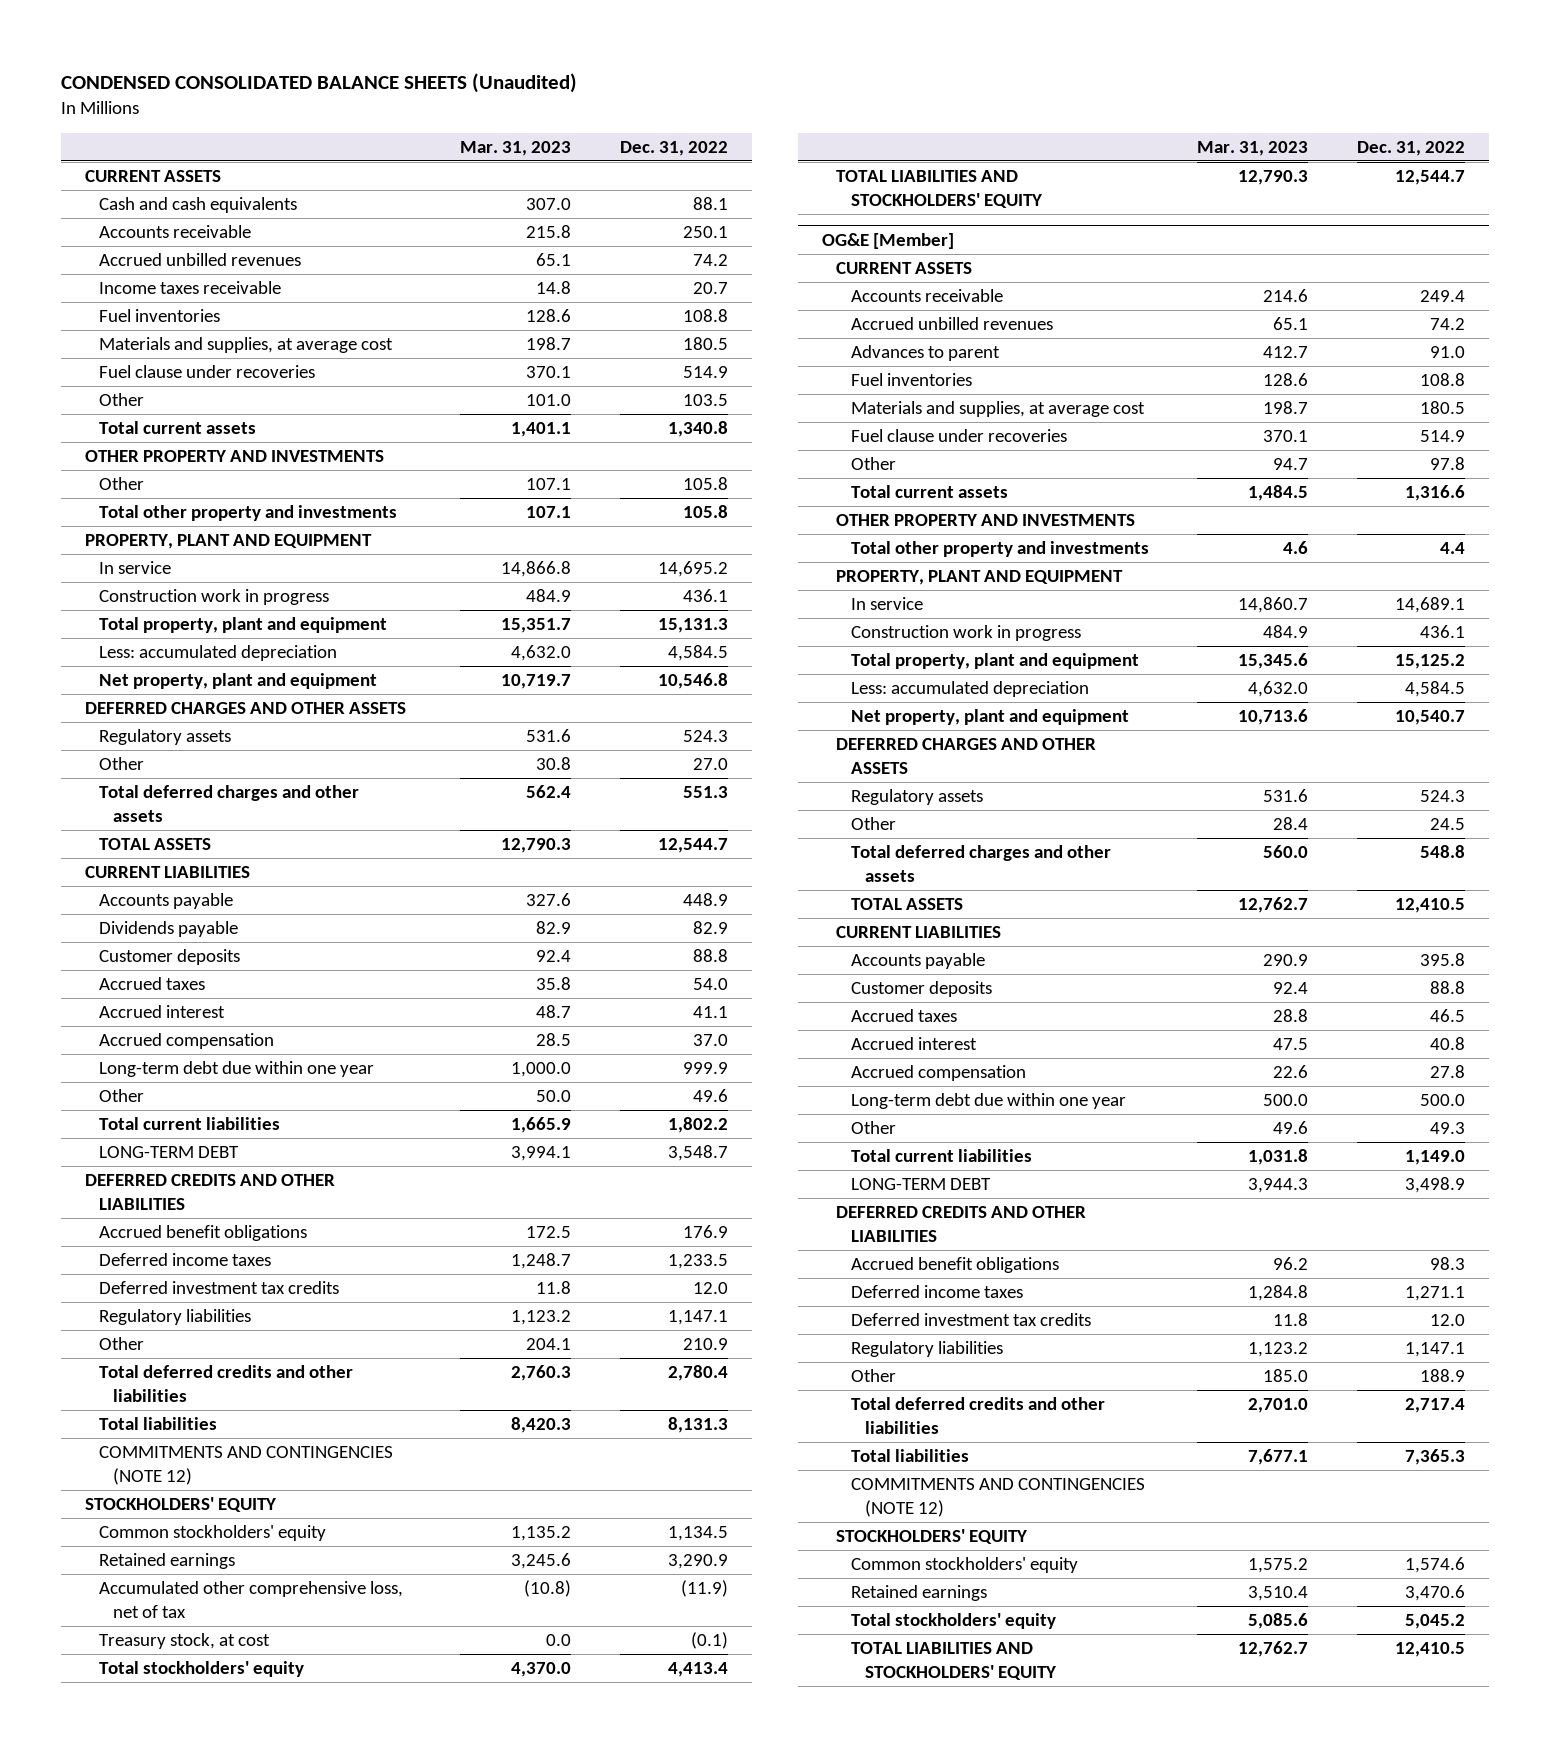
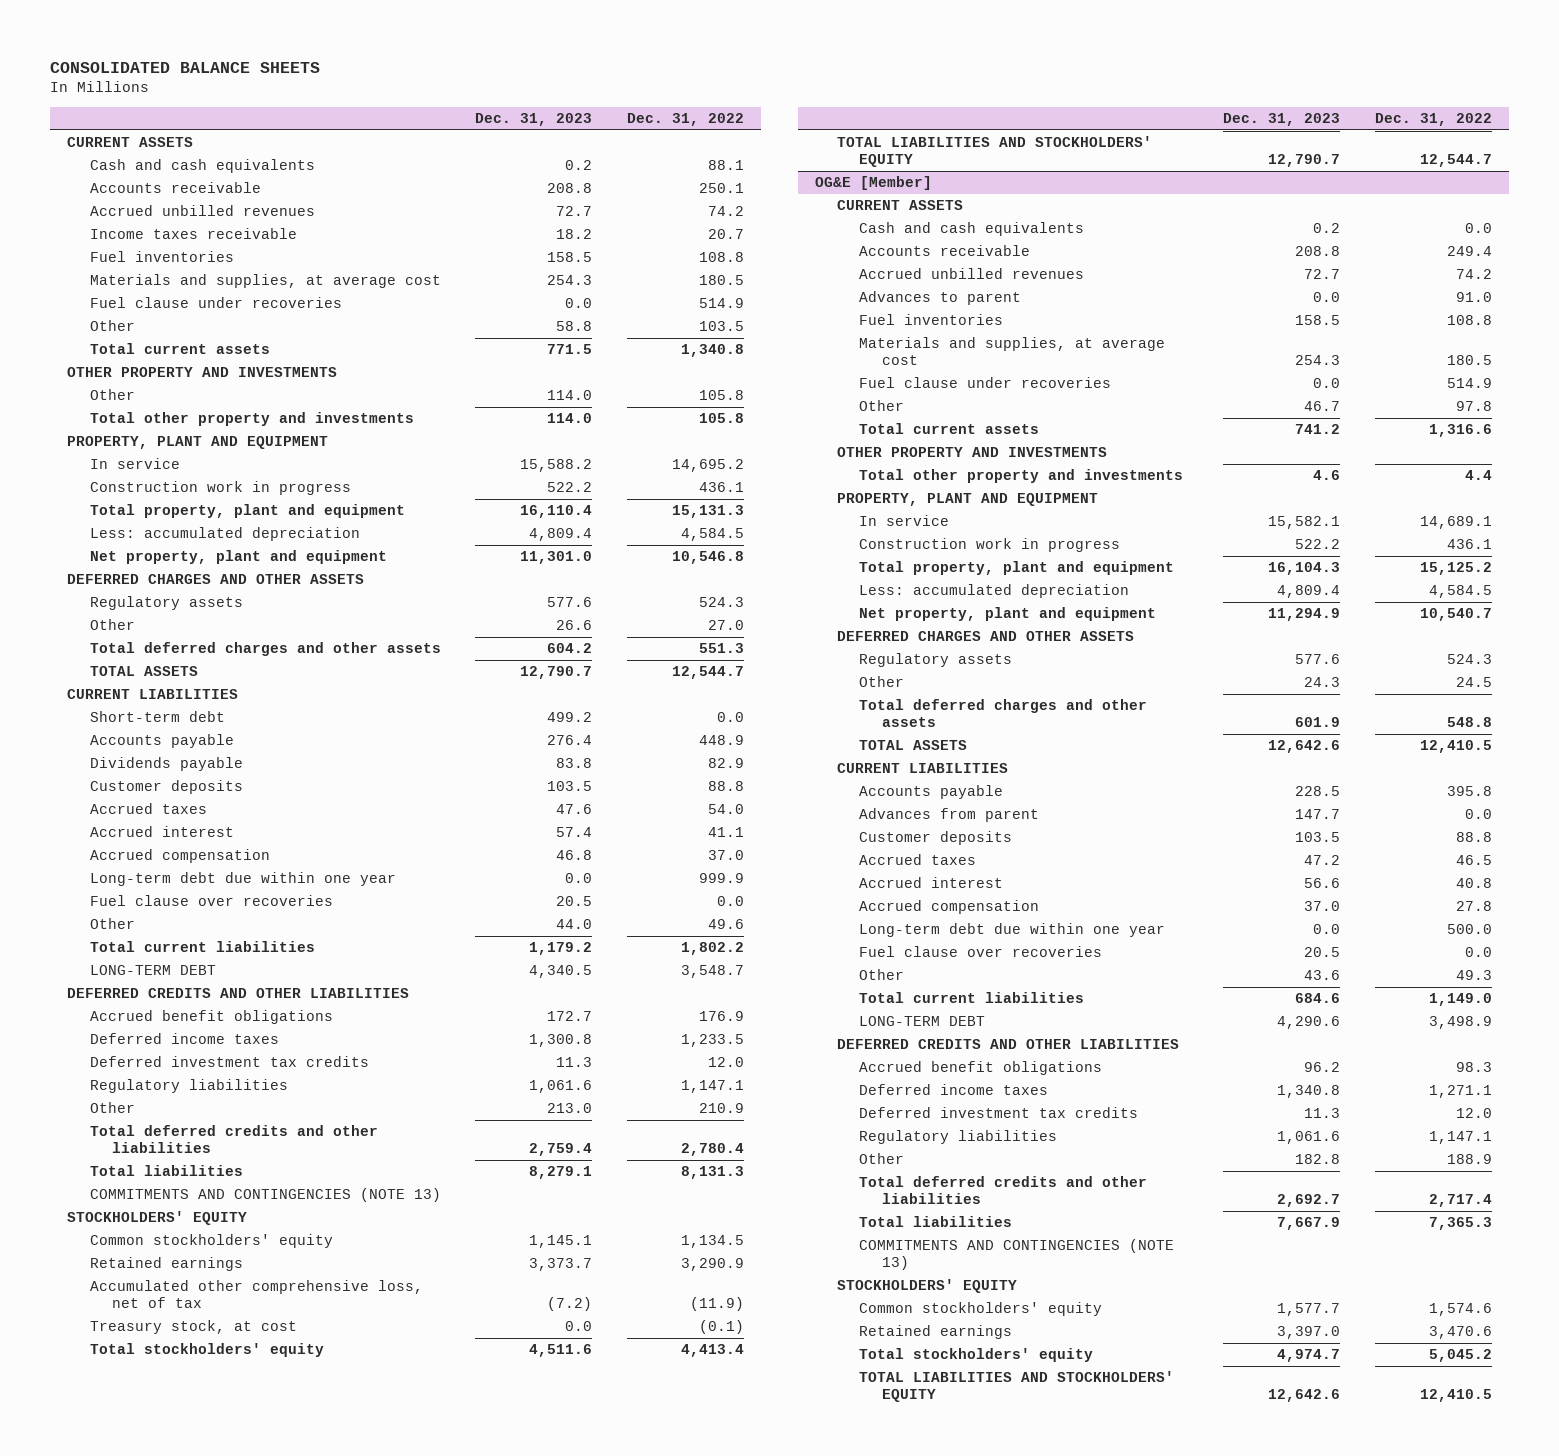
- CONDENSED CONSOLIDATED BALANCE SHEETS (Unaudited)
+ CONSOLIDATED BALANCE SHEETS
- | Mar. 31, 2023 | Dec. 31, 2022
+ | Dec. 31, 2023 | Dec. 31, 2022
+ Short-term debt | 499.2 | 0.0
+ Fuel clause over recoveries | 20.5 | 0.0
- COMMITMENTS AND CONTINGENCIES (NOTE 12)
+ COMMITMENTS AND CONTINGENCIES (NOTE 13)
@ OG&E [Member]
+ Cash and cash equivalents | 0.2 | 0.0
+ Advances from parent | 147.7 | 0.0
+ Fuel clause over recoveries | 20.5 | 0.0
- COMMITMENTS AND CONTINGENCIES (NOTE 12)
+ COMMITMENTS AND CONTINGENCIES (NOTE 13)

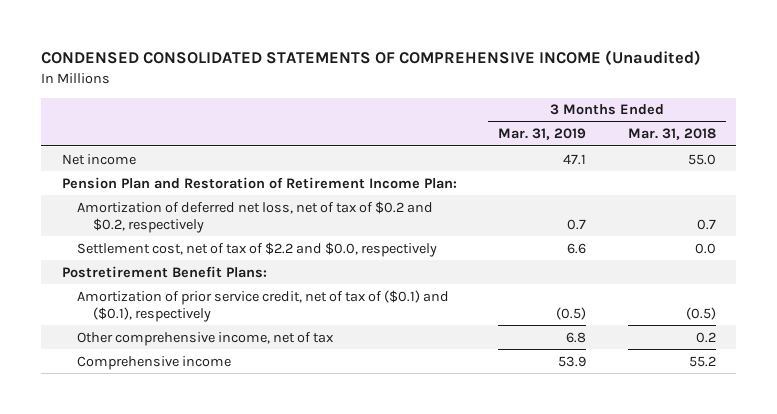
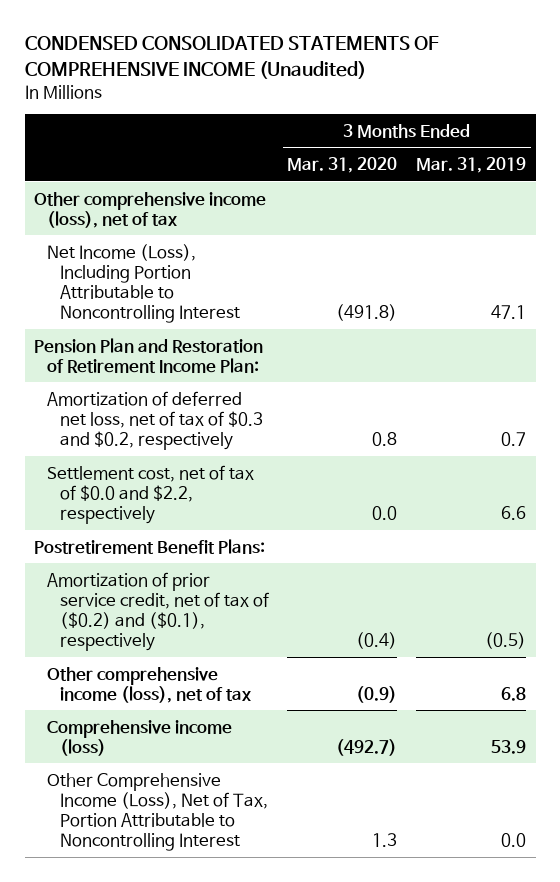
- | 3 Months Ended Mar. 31, 2019 | 3 Months Ended Mar. 31, 2018
+ | 3 Months Ended Mar. 31, 2020 | 3 Months Ended Mar. 31, 2019
- Net income | 47.1 | 55.0
+ Other comprehensive income (loss), net of tax
+ Net Income (Loss), Including Portion Attributable to Noncontrolling Interest | (491.8) | 47.1
- Amortization of deferred net loss, net of tax of $0.2 and $0.2, respectively | 0.7 | 0.7
- Settlement cost, net of tax of $2.2 and $0.0, respectively | 6.6 | 0.0
+ Amortization of deferred net loss, net of tax of $0.3 and $0.2, respectively | 0.8 | 0.7
+ Settlement cost, net of tax of $0.0 and $2.2, respectively | 0.0 | 6.6
- Amortization of prior service credit, net of tax of ($0.1) and ($0.1), respectively | (0.5) | (0.5)
- Other comprehensive income, net of tax | 6.8 | 0.2
- Comprehensive income | 53.9 | 55.2
+ Amortization of prior service credit, net of tax of ($0.2) and ($0.1), respectively | (0.4) | (0.5)
+ Other comprehensive income (loss), net of tax | (0.9) | 6.8
+ Comprehensive income (loss) | (492.7) | 53.9
+ Other Comprehensive Income (Loss), Net of Tax, Portion Attributable to Noncontrolling Interest | 1.3 | 0.0

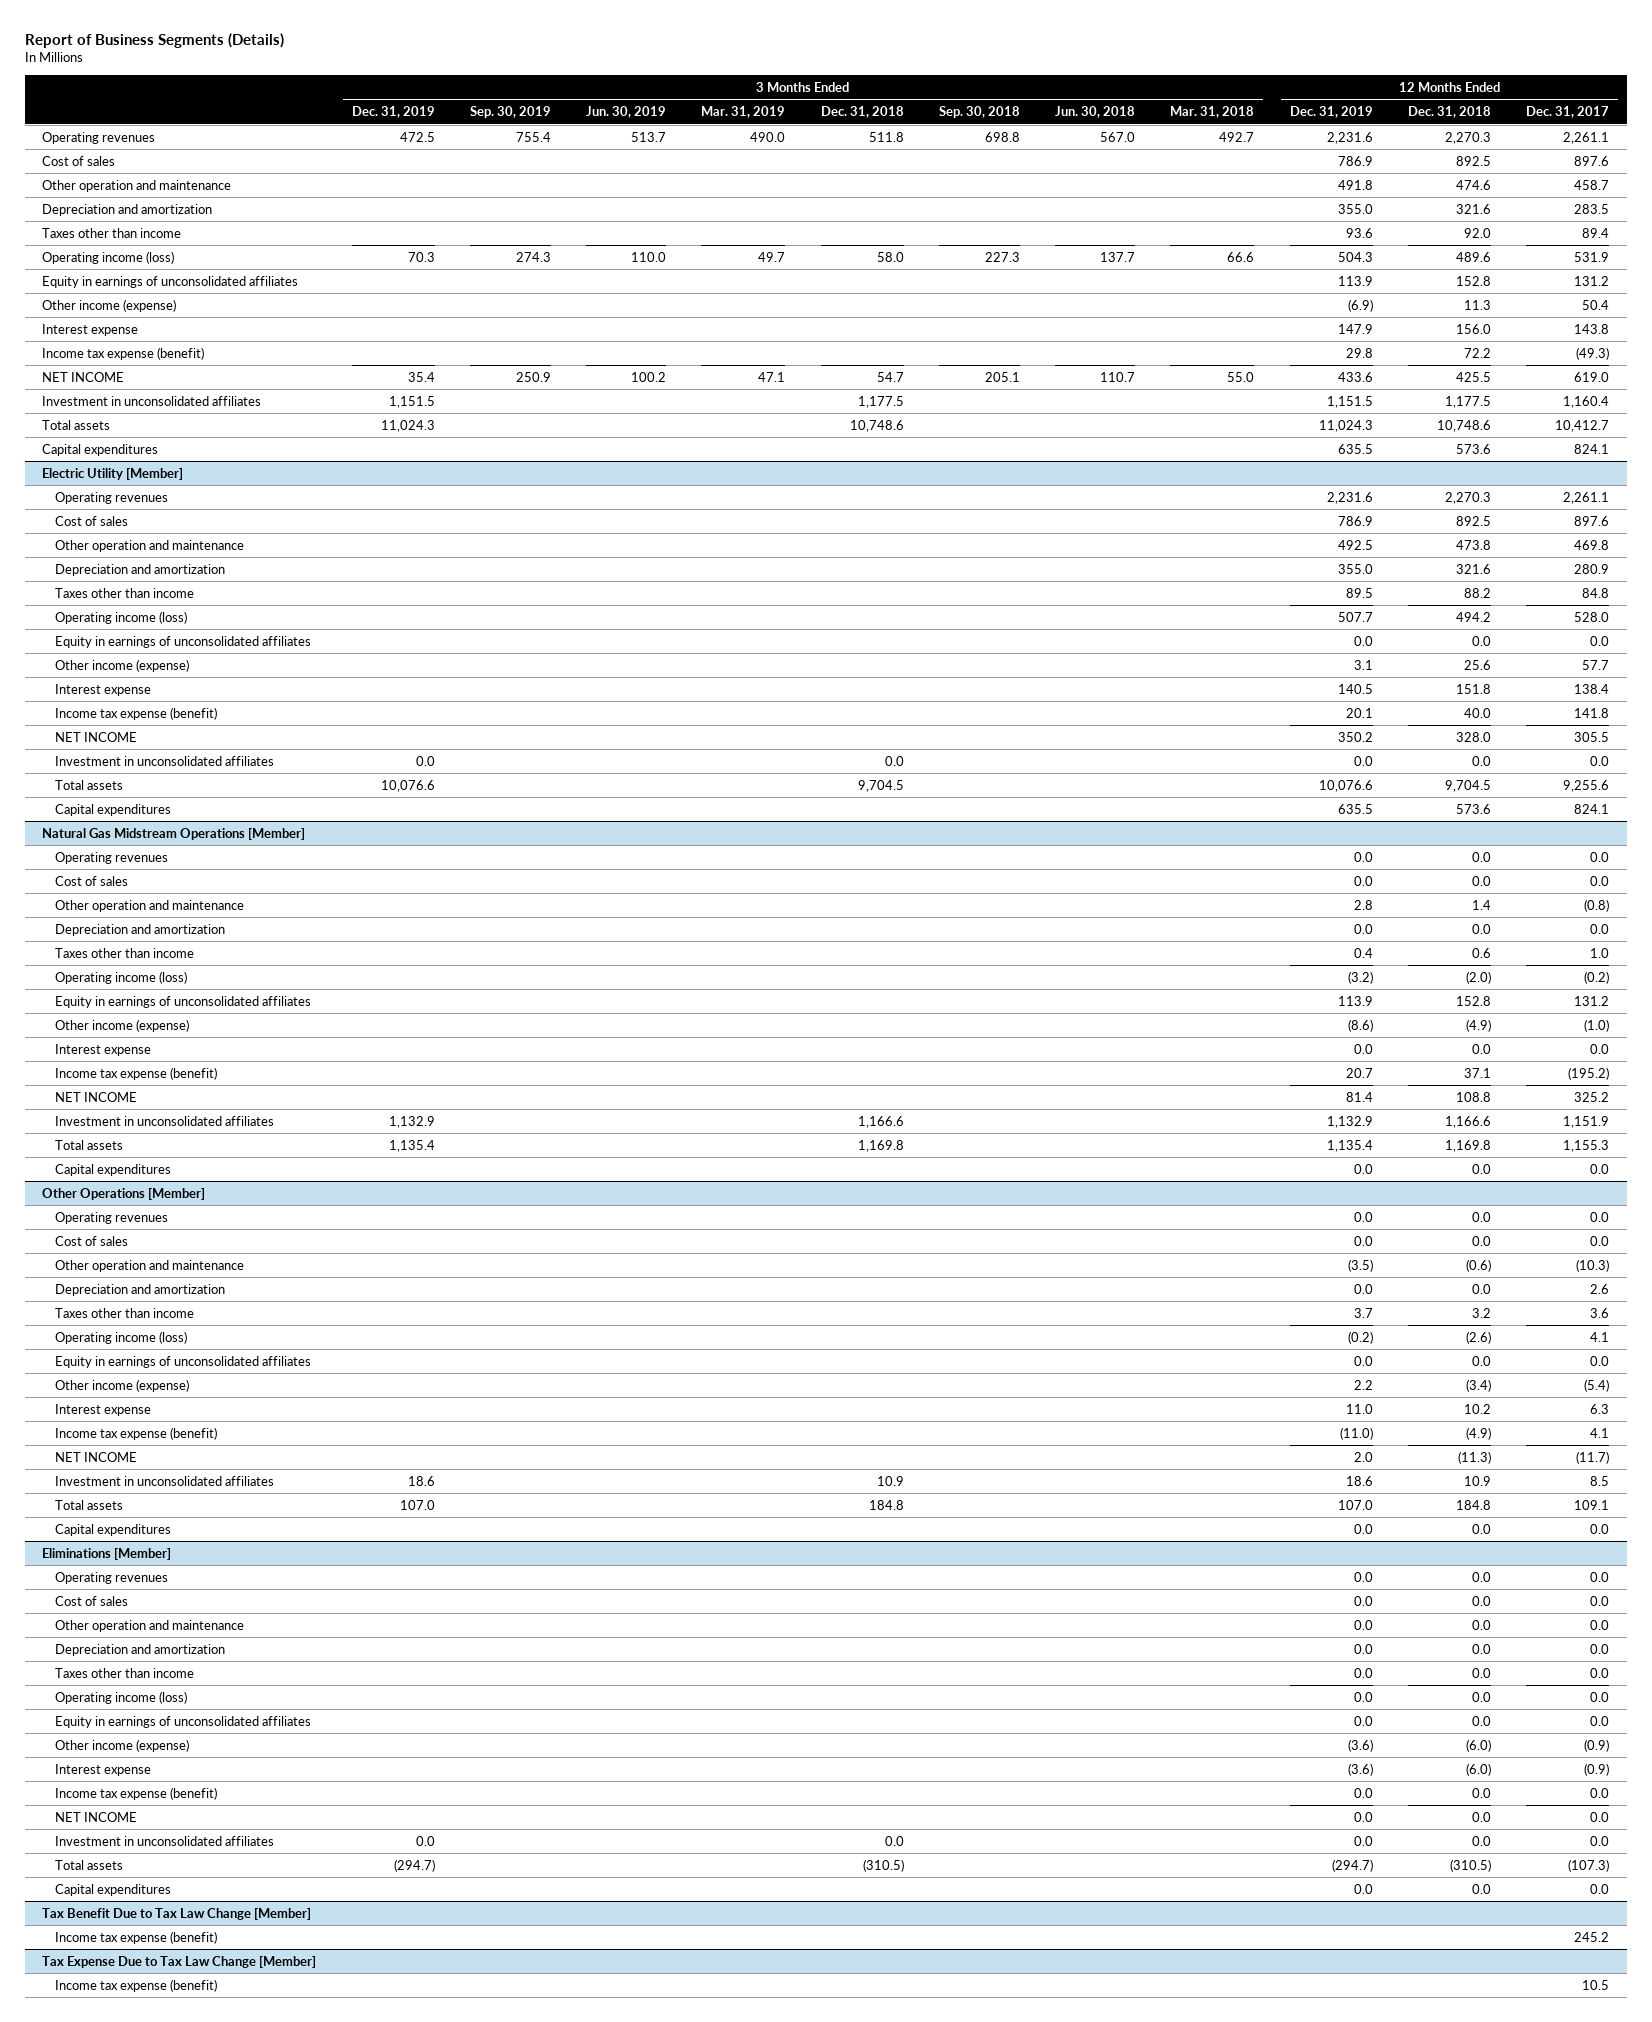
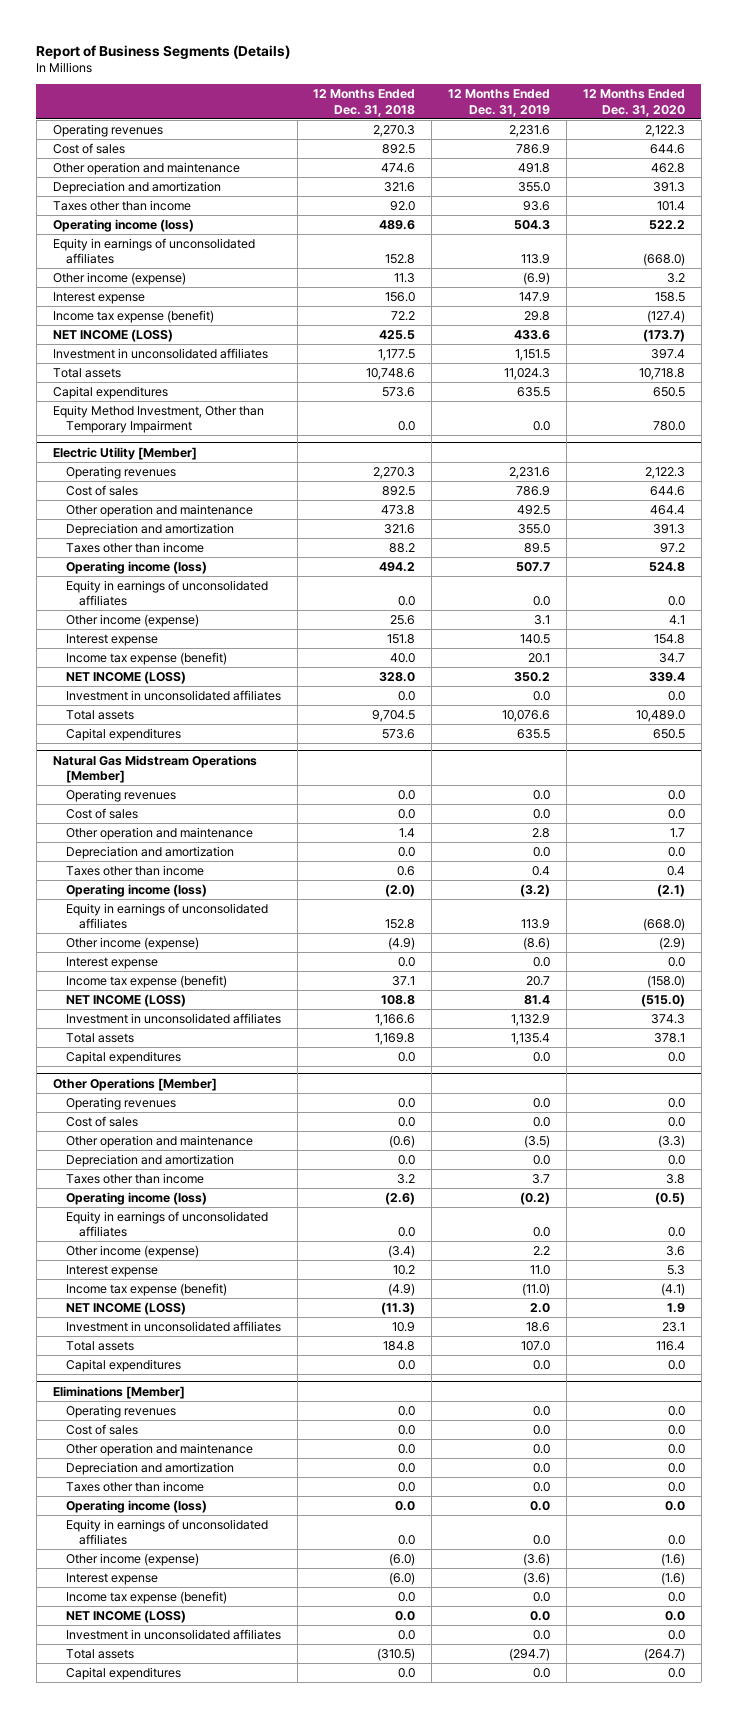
- | 3 Months Ended Dec. 31, 2019 | 3 Months Ended Sep. 30, 2019 | 3 Months Ended Jun. 30, 2019 | 3 Months Ended Mar. 31, 2019 | 3 Months Ended Dec. 31, 2018 | 3 Months Ended Sep. 30, 2018 | 3 Months Ended Jun. 30, 2018 | 3 Months Ended Mar. 31, 2018 | 12 Months Ended Dec. 31, 2019 | 12 Months Ended Dec. 31, 2018 | 12 Months Ended Dec. 31, 2017
+ | 12 Months Ended Dec. 31, 2018 | 12 Months Ended Dec. 31, 2019 | 12 Months Ended Dec. 31, 2020
- NET INCOME | 35.4 | 250.9 | 100.2 | 47.1 | 54.7 | 205.1 | 110.7 | 55.0 | 433.6 | 425.5 | 619.0
+ NET INCOME (LOSS) | 425.5 | 433.6 | (173.7)
+ Equity Method Investment, Other than Temporary Impairment | 0.0 | 0.0 | 780.0
@ Electric Utility [Member]
- NET INCOME | | | | | | | | | 350.2 | 328.0 | 305.5
+ NET INCOME (LOSS) | 328.0 | 350.2 | 339.4
@ Natural Gas Midstream Operations [Member]
- NET INCOME | | | | | | | | | 81.4 | 108.8 | 325.2
+ NET INCOME (LOSS) | 108.8 | 81.4 | (515.0)
@ Other Operations [Member]
- NET INCOME | | | | | | | | | 2.0 | (11.3) | (11.7)
+ NET INCOME (LOSS) | (11.3) | 2.0 | 1.9
@ Eliminations [Member]
- NET INCOME | | | | | | | | | 0.0 | 0.0 | 0.0
+ NET INCOME (LOSS) | 0.0 | 0.0 | 0.0
- Tax Benefit Due to Tax Law Change [Member]
- Income tax expense (benefit) | | | | | | | | | | | 245.2
- Tax Expense Due to Tax Law Change [Member]
- Income tax expense (benefit) | | | | | | | | | | | 10.5

